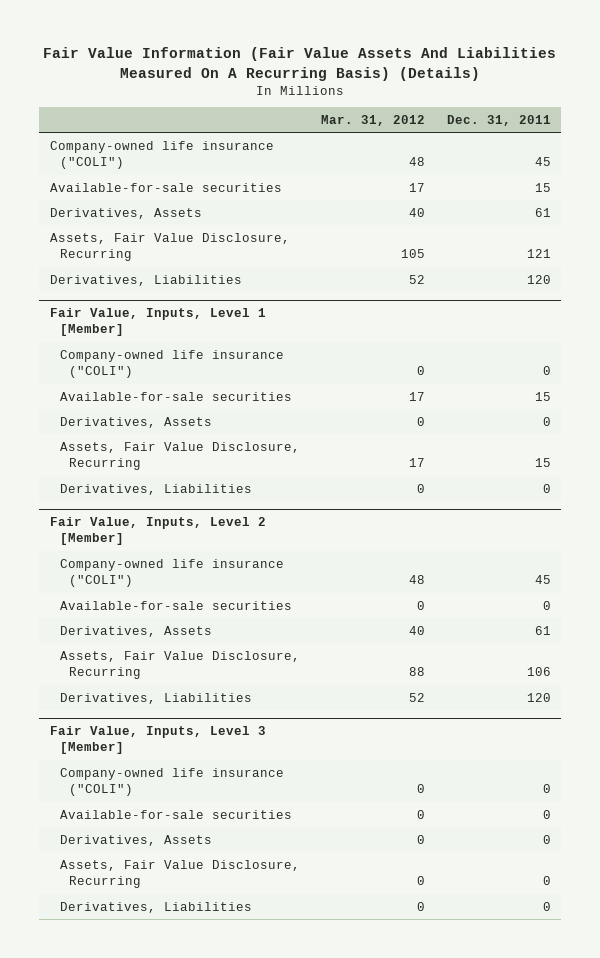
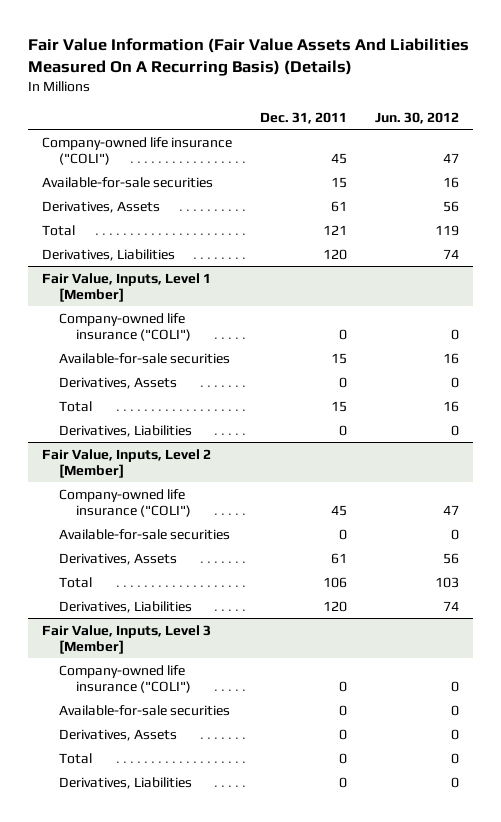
- | Mar. 31, 2012 | Dec. 31, 2011
+ | Dec. 31, 2011 | Jun. 30, 2012
- Assets, Fair Value Disclosure, Recurring | 105 | 121
+ Total | 121 | 119
@ Fair Value, Inputs, Level 1 [Member]
- Assets, Fair Value Disclosure, Recurring | 17 | 15
+ Total | 15 | 16
@ Fair Value, Inputs, Level 2 [Member]
- Assets, Fair Value Disclosure, Recurring | 88 | 106
+ Total | 106 | 103
@ Fair Value, Inputs, Level 3 [Member]
- Assets, Fair Value Disclosure, Recurring | 0 | 0
+ Total | 0 | 0

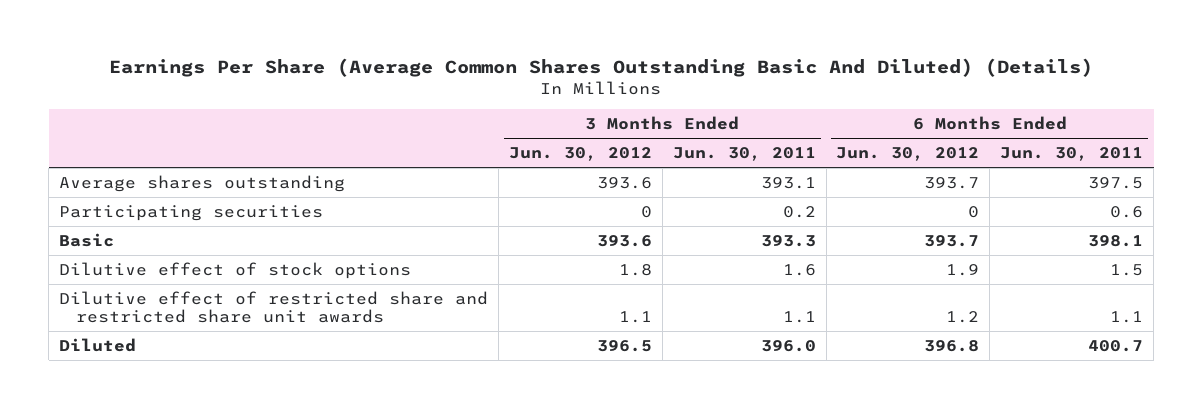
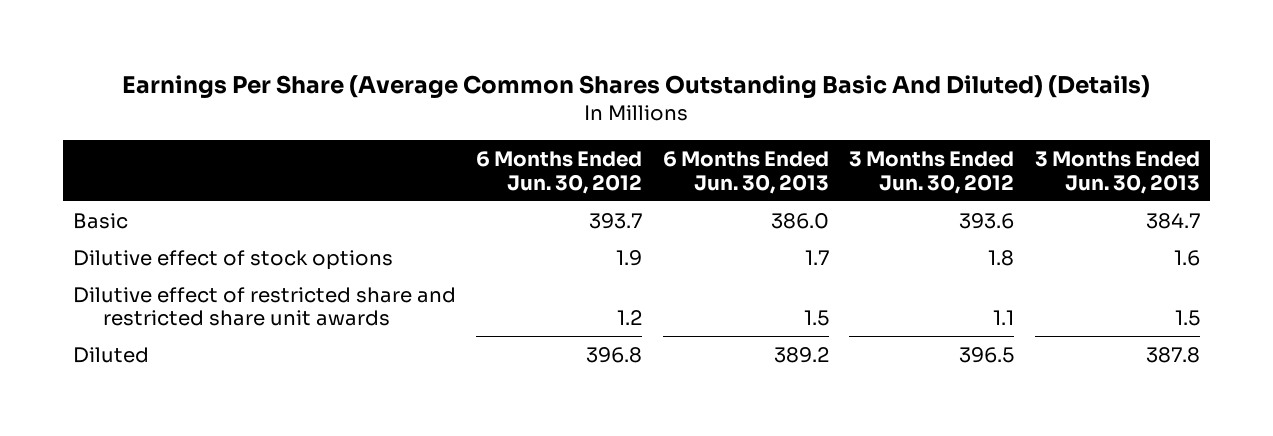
- | 3 Months Ended Jun. 30, 2012 | 3 Months Ended Jun. 30, 2011 | 6 Months Ended Jun. 30, 2012 | 6 Months Ended Jun. 30, 2011
+ | 6 Months Ended Jun. 30, 2012 | 6 Months Ended Jun. 30, 2013 | 3 Months Ended Jun. 30, 2012 | 3 Months Ended Jun. 30, 2013
- Average shares outstanding | 393.6 | 393.1 | 393.7 | 397.5
- Participating securities | 0 | 0.2 | 0 | 0.6

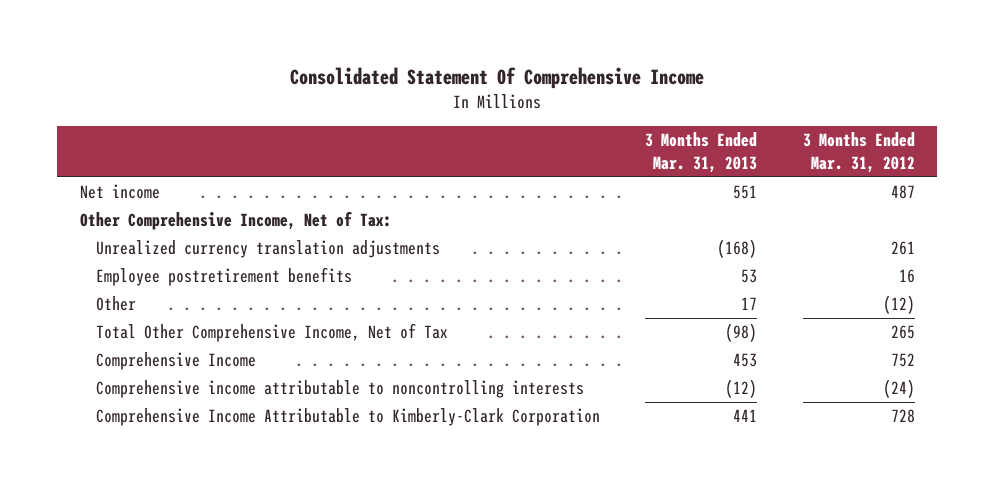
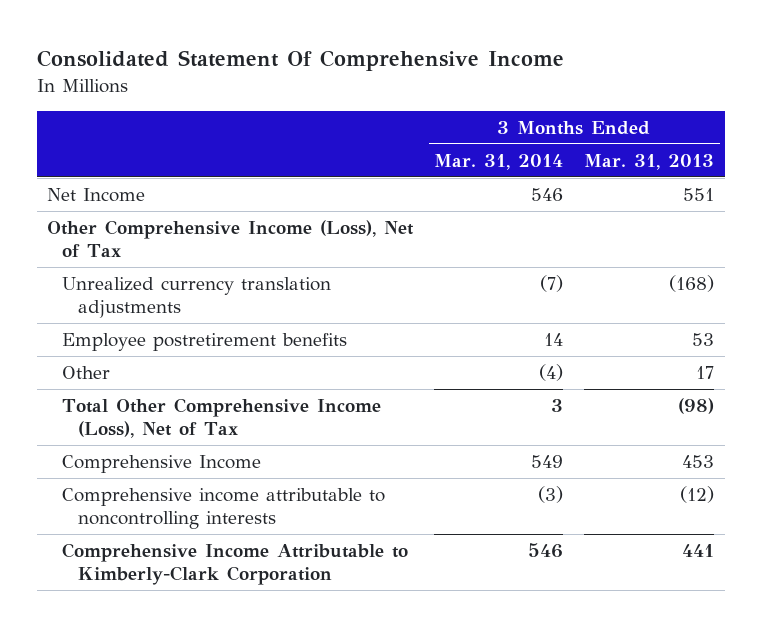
- | 3 Months Ended Mar. 31, 2013 | 3 Months Ended Mar. 31, 2012
+ | 3 Months Ended Mar. 31, 2014 | 3 Months Ended Mar. 31, 2013
- Net income | 551 | 487
- Other Comprehensive Income, Net of Tax:
+ Net Income | 546 | 551
+ Other Comprehensive Income (Loss), Net of Tax
- Total Other Comprehensive Income, Net of Tax | (98) | 265
+ Total Other Comprehensive Income (Loss), Net of Tax | 3 | (98)

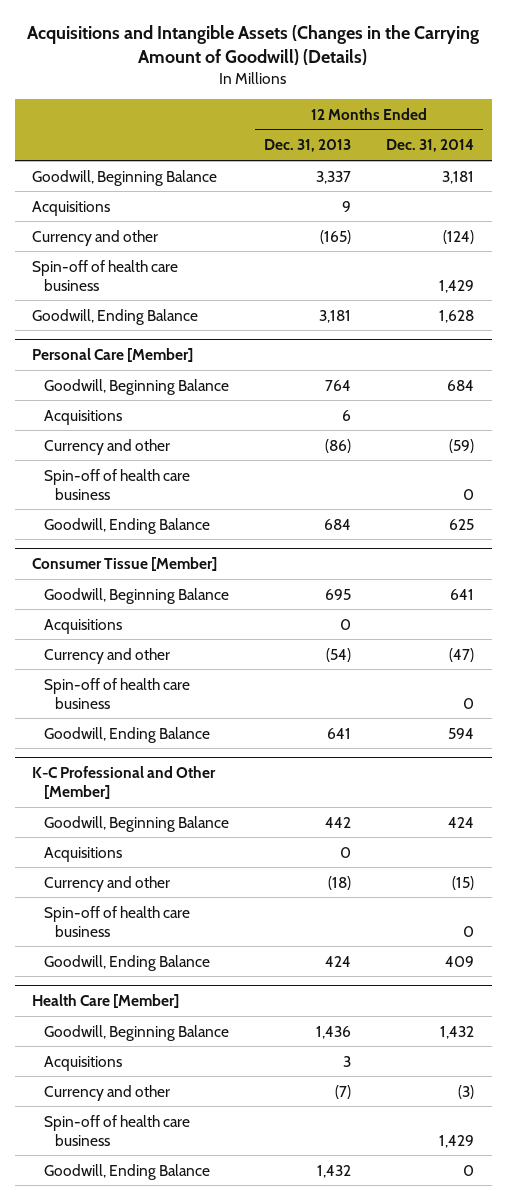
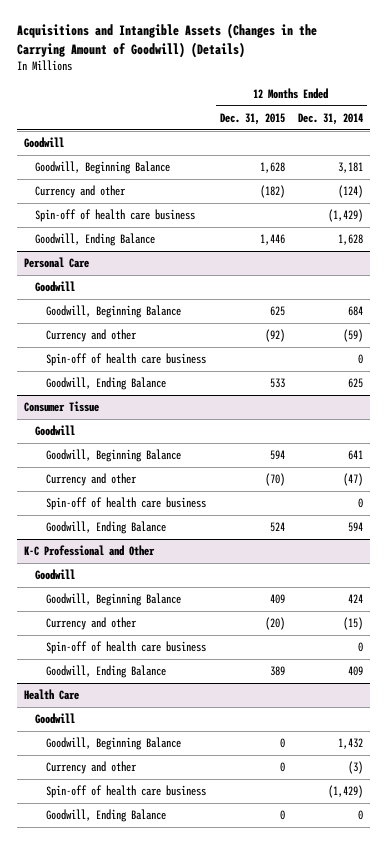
- | 12 Months Ended Dec. 31, 2013 | 12 Months Ended Dec. 31, 2014
+ | 12 Months Ended Dec. 31, 2015 | 12 Months Ended Dec. 31, 2014
+ Goodwill
- Acquisitions | 9 |
- Spin-off of health care business | | 1,429
+ Spin-off of health care business | | (1,429)
- Personal Care [Member]
+ Personal Care
+ Goodwill
- Acquisitions | 6 |
- Consumer Tissue [Member]
+ Consumer Tissue
+ Goodwill
- Acquisitions | 0 |
- K-C Professional and Other [Member]
+ K-C Professional and Other
+ Goodwill
- Acquisitions | 0 |
- Health Care [Member]
+ Health Care
+ Goodwill
- Acquisitions | 3 |
- Spin-off of health care business | | 1,429
+ Spin-off of health care business | | (1,429)

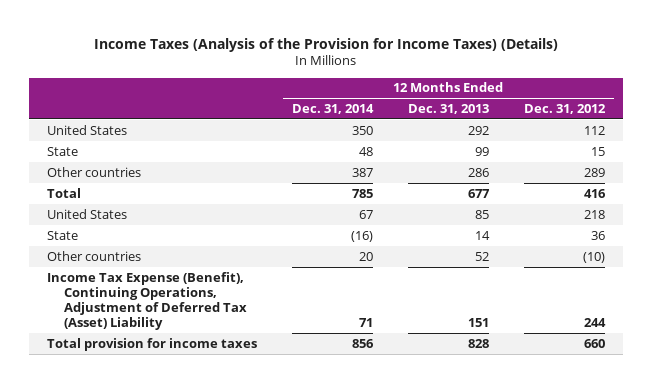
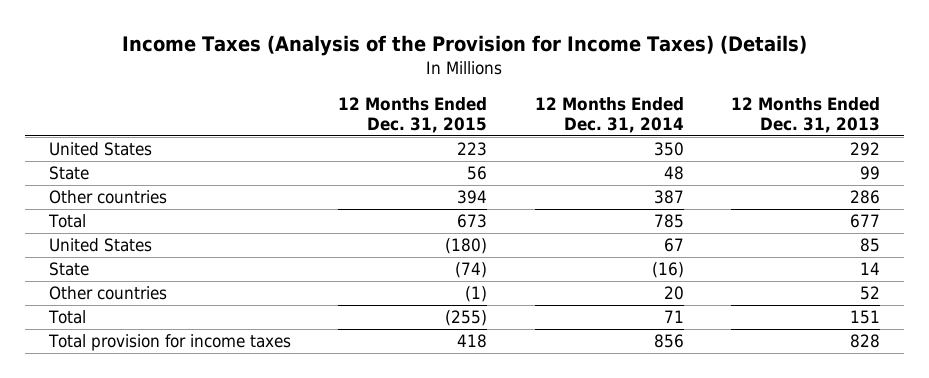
- | 12 Months Ended Dec. 31, 2014 | 12 Months Ended Dec. 31, 2013 | 12 Months Ended Dec. 31, 2012
+ | 12 Months Ended Dec. 31, 2015 | 12 Months Ended Dec. 31, 2014 | 12 Months Ended Dec. 31, 2013
- Income Tax Expense (Benefit), Continuing Operations, Adjustment of Deferred Tax (Asset) Liability | 71 | 151 | 244
+ Total | (255) | 71 | 151

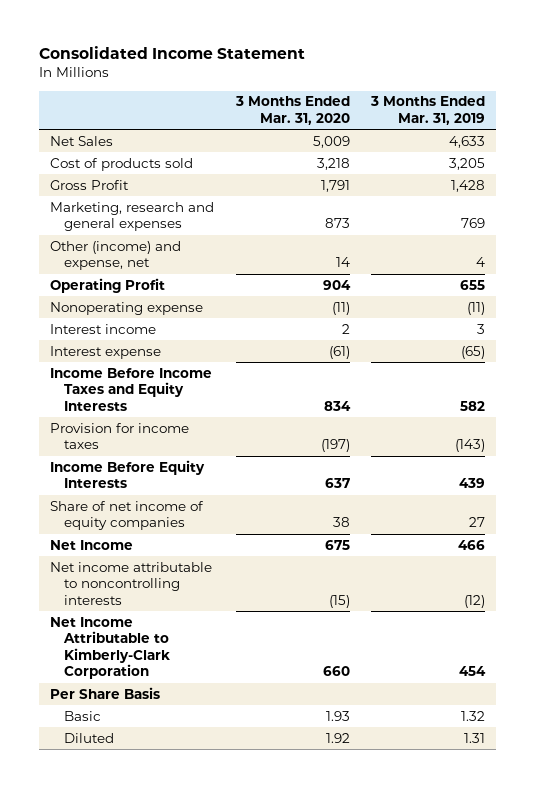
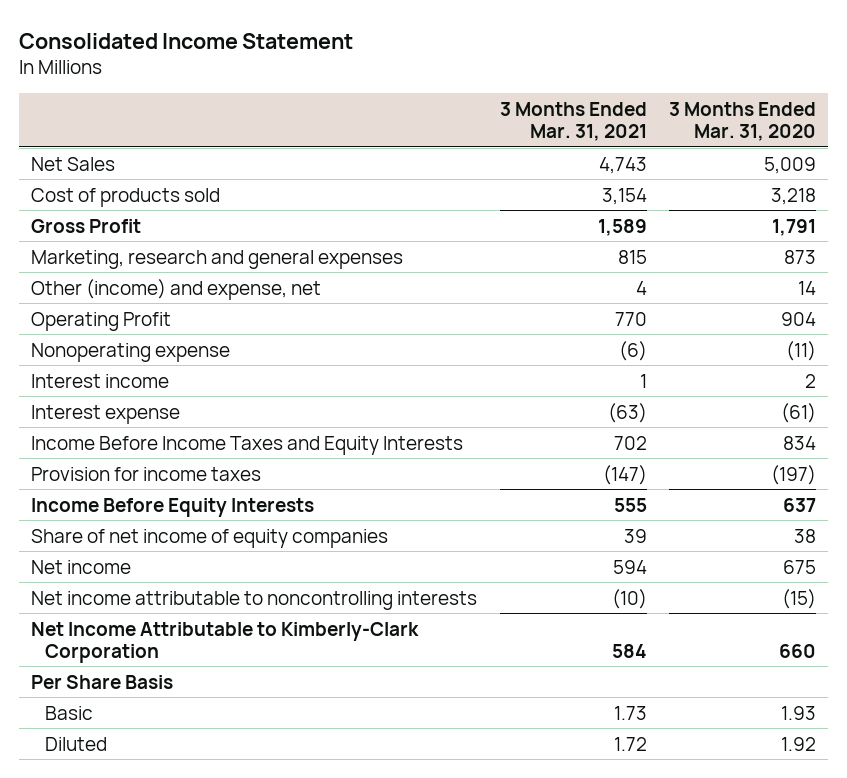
- | 3 Months Ended Mar. 31, 2020 | 3 Months Ended Mar. 31, 2019
+ | 3 Months Ended Mar. 31, 2021 | 3 Months Ended Mar. 31, 2020
- Net Income | 675 | 466
+ Net income | 594 | 675

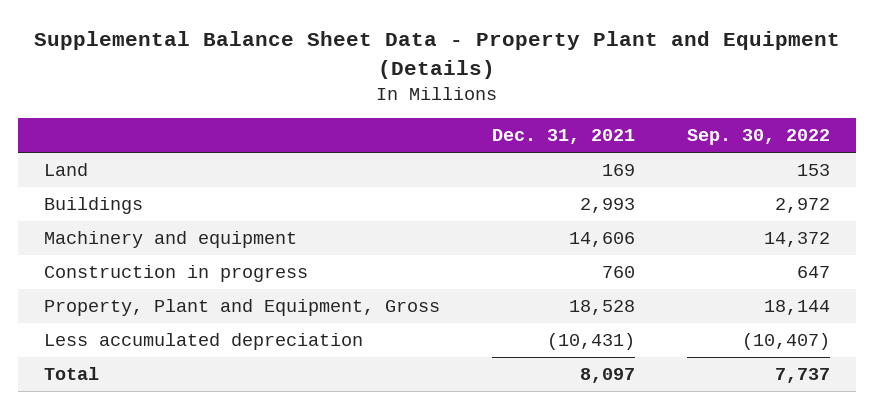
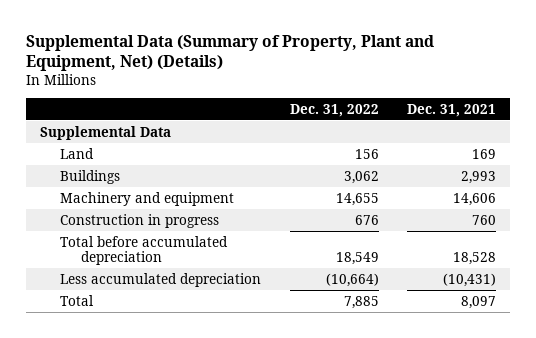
- Supplemental Balance Sheet Data - Property Plant and Equipment (Details)
+ Supplemental Data (Summary of Property, Plant and Equipment, Net) (Details)
- | Dec. 31, 2021 | Sep. 30, 2022
+ | Dec. 31, 2022 | Dec. 31, 2021
+ Supplemental Data
- Property, Plant and Equipment, Gross | 18,528 | 18,144
+ Total before accumulated depreciation | 18,549 | 18,528

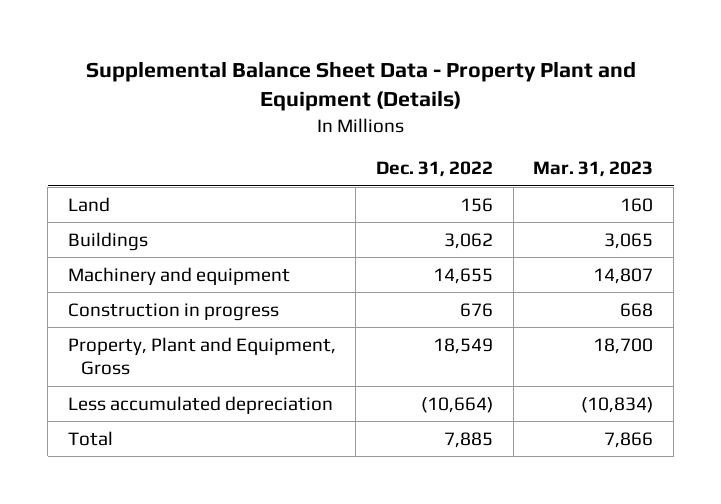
- Supplemental Data (Summary of Property, Plant and Equipment, Net) (Details)
+ Supplemental Balance Sheet Data - Property Plant and Equipment (Details)
- | Dec. 31, 2022 | Dec. 31, 2021
+ | Dec. 31, 2022 | Mar. 31, 2023
- Supplemental Data
- Total before accumulated depreciation | 18,549 | 18,528
+ Property, Plant and Equipment, Gross | 18,549 | 18,700

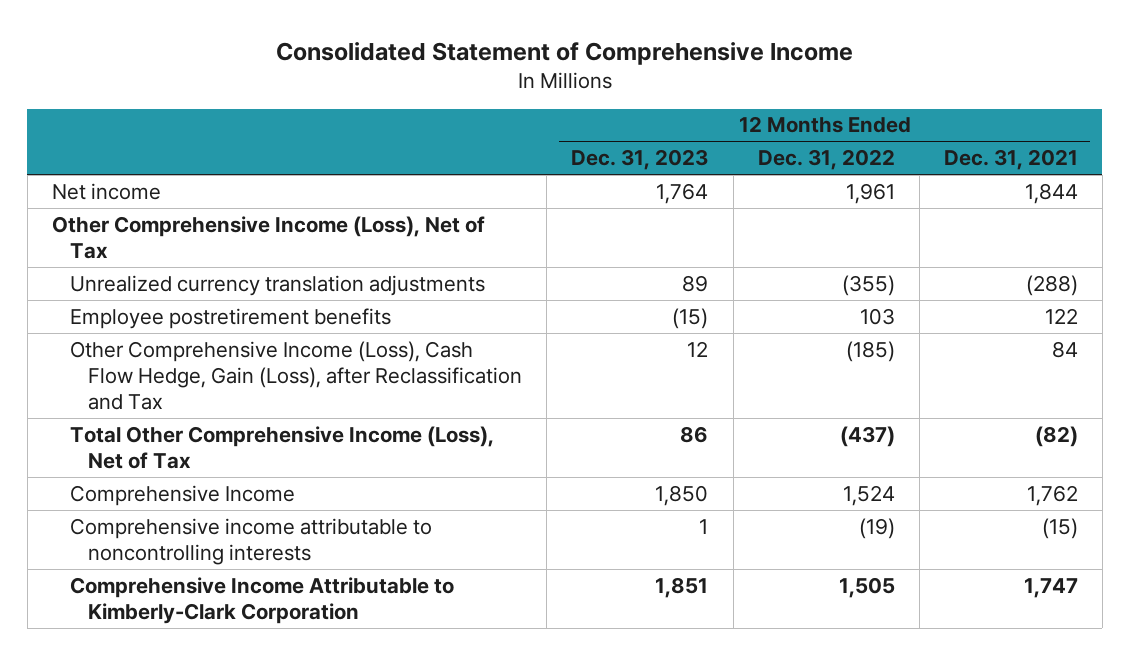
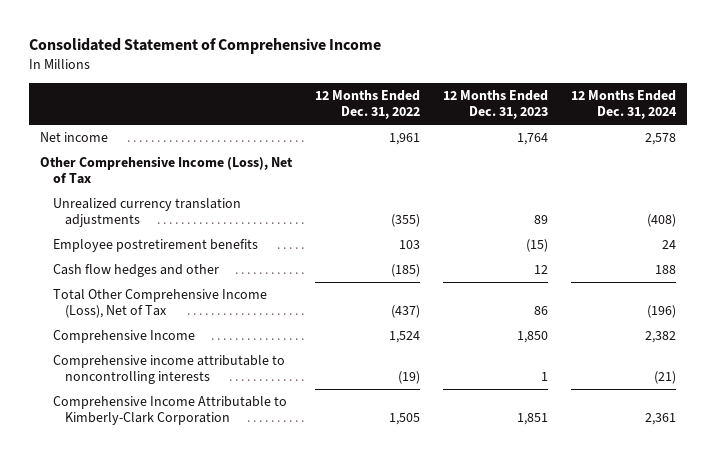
- | 12 Months Ended Dec. 31, 2023 | 12 Months Ended Dec. 31, 2022 | 12 Months Ended Dec. 31, 2021
+ | 12 Months Ended Dec. 31, 2022 | 12 Months Ended Dec. 31, 2023 | 12 Months Ended Dec. 31, 2024
- Other Comprehensive Income (Loss), Cash Flow Hedge, Gain (Loss), after Reclassification and Tax | 12 | (185) | 84
+ Cash flow hedges and other | (185) | 12 | 188

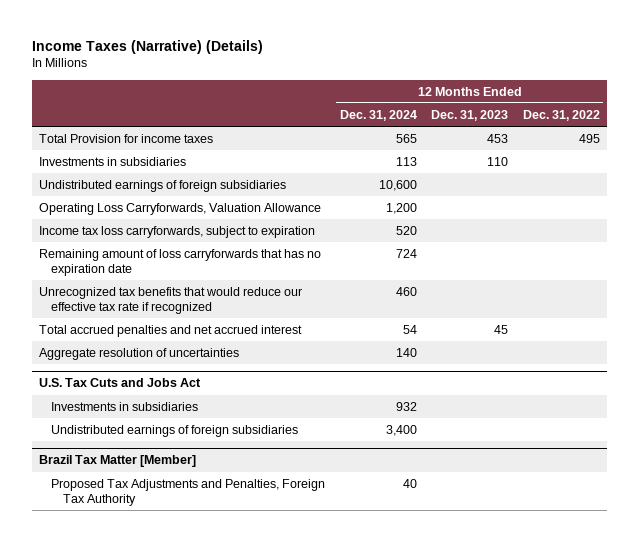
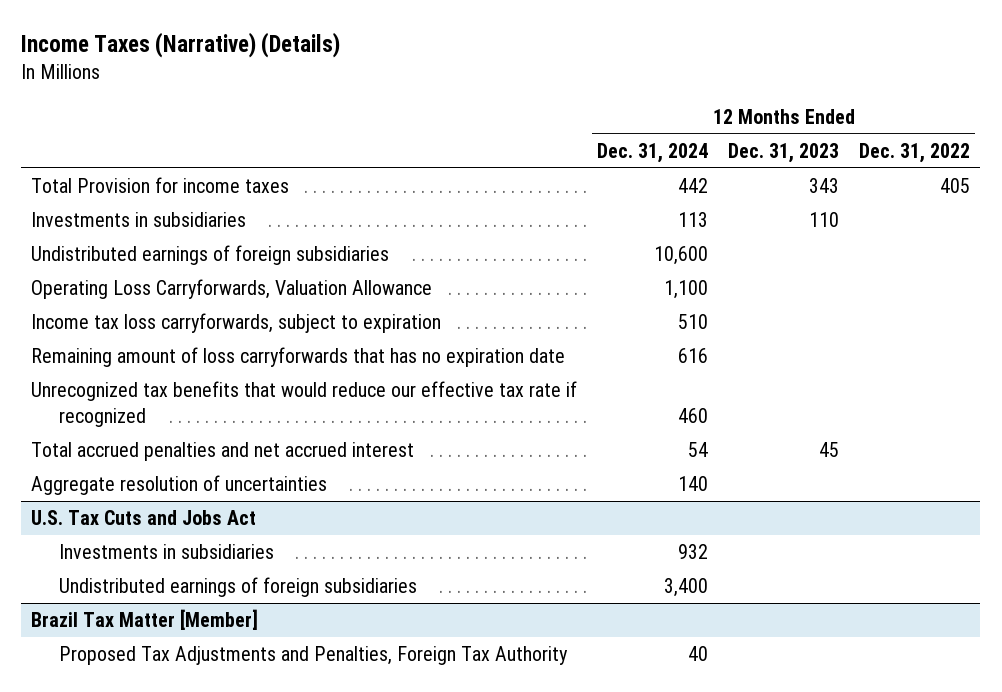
- Total Provision for income taxes | 565 | 453 | 495
+ Total Provision for income taxes | 442 | 343 | 405
- Operating Loss Carryforwards, Valuation Allowance | 1,200 | |
- Income tax loss carryforwards, subject to expiration | 520 | |
- Remaining amount of loss carryforwards that has no expiration date | 724 | |
+ Operating Loss Carryforwards, Valuation Allowance | 1,100 | |
+ Income tax loss carryforwards, subject to expiration | 510 | |
+ Remaining amount of loss carryforwards that has no expiration date | 616 | |

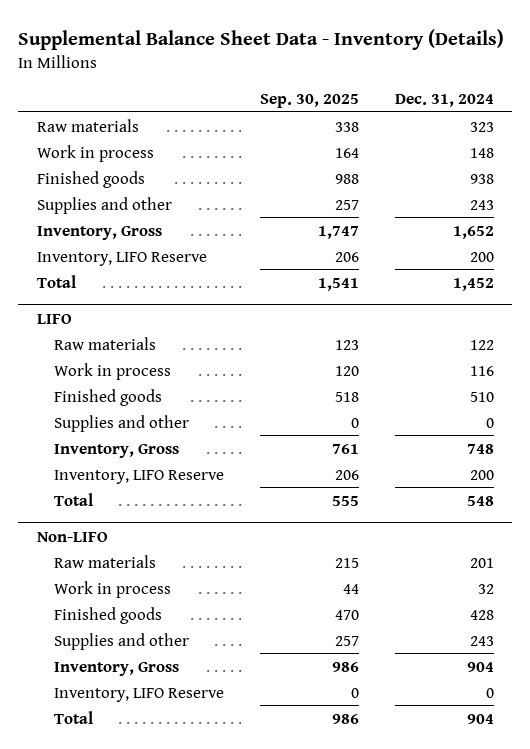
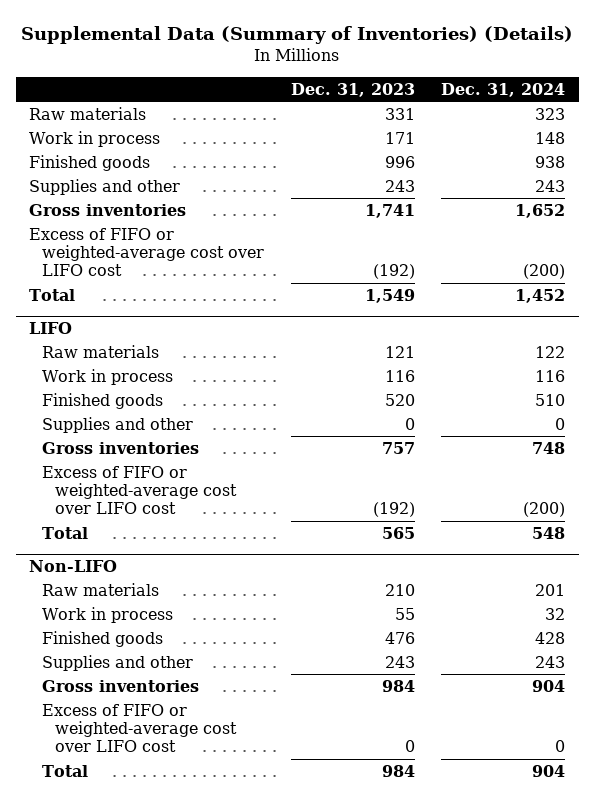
- Supplemental Balance Sheet Data - Inventory (Details)
+ Supplemental Data (Summary of Inventories) (Details)
- | Sep. 30, 2025 | Dec. 31, 2024
+ | Dec. 31, 2023 | Dec. 31, 2024
- Inventory, Gross | 1,747 | 1,652
- Inventory, LIFO Reserve | 206 | 200
+ Gross inventories | 1,741 | 1,652
+ Excess of FIFO or weighted-average cost over LIFO cost | (192) | (200)
@ LIFO
- Inventory, Gross | 761 | 748
- Inventory, LIFO Reserve | 206 | 200
+ Gross inventories | 757 | 748
+ Excess of FIFO or weighted-average cost over LIFO cost | (192) | (200)
@ Non-LIFO
- Inventory, Gross | 986 | 904
- Inventory, LIFO Reserve | 0 | 0
+ Gross inventories | 984 | 904
+ Excess of FIFO or weighted-average cost over LIFO cost | 0 | 0

